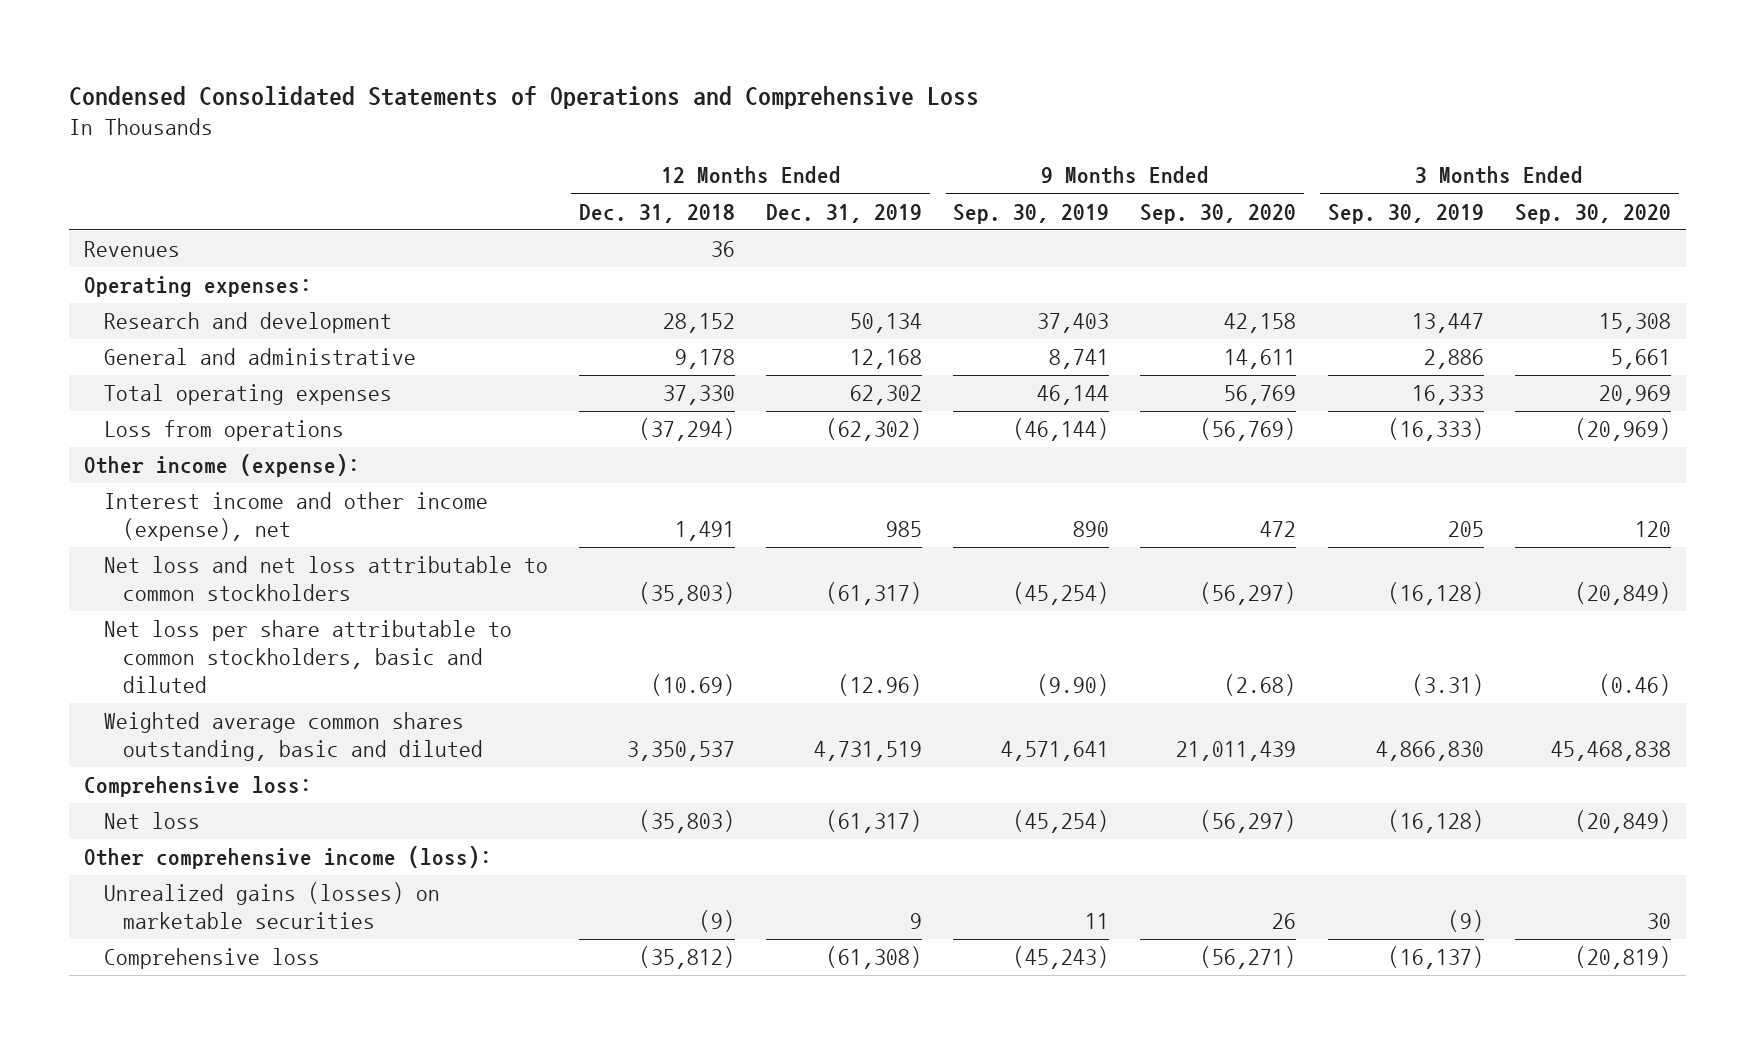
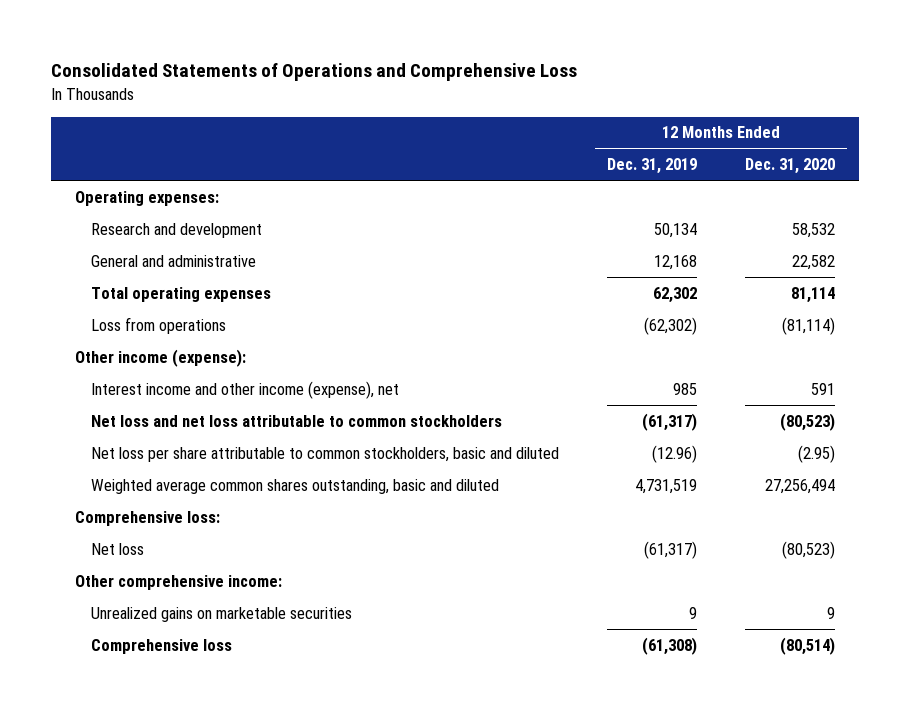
- Condensed Consolidated Statements of Operations and Comprehensive Loss
+ Consolidated Statements of Operations and Comprehensive Loss
- | 12 Months Ended Dec. 31, 2018 | 12 Months Ended Dec. 31, 2019 | 9 Months Ended Sep. 30, 2019 | 9 Months Ended Sep. 30, 2020 | 3 Months Ended Sep. 30, 2019 | 3 Months Ended Sep. 30, 2020
+ | 12 Months Ended Dec. 31, 2019 | 12 Months Ended Dec. 31, 2020
- Revenues | 36 | | | | |
- Other comprehensive income (loss):
- Unrealized gains (losses) on marketable securities | (9) | 9 | 11 | 26 | (9) | 30
+ Other comprehensive income:
+ Unrealized gains on marketable securities | 9 | 9

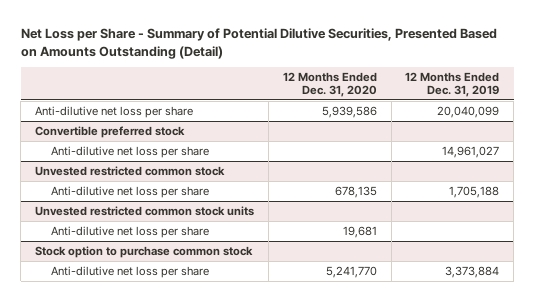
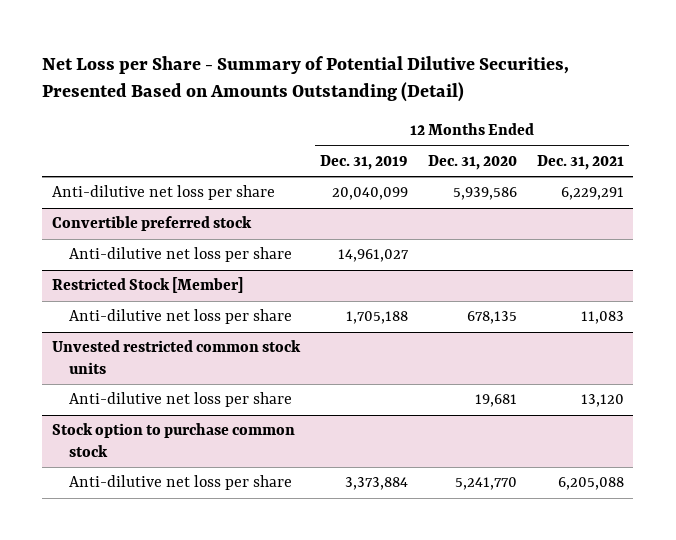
- | 12 Months Ended Dec. 31, 2020 | 12 Months Ended Dec. 31, 2019
+ | 12 Months Ended Dec. 31, 2019 | 12 Months Ended Dec. 31, 2020 | 12 Months Ended Dec. 31, 2021
- Unvested restricted common stock
+ Restricted Stock [Member]

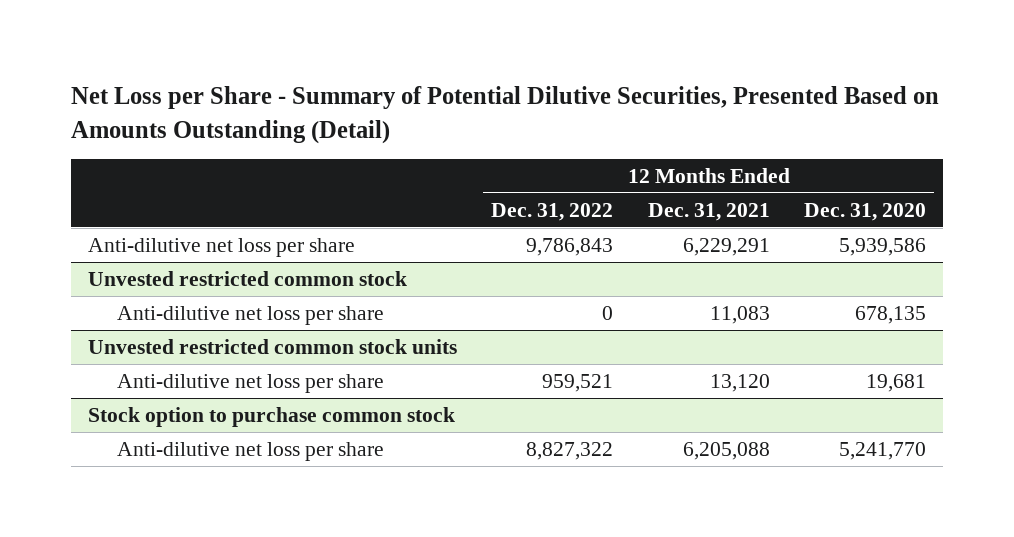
- | 12 Months Ended Dec. 31, 2019 | 12 Months Ended Dec. 31, 2020 | 12 Months Ended Dec. 31, 2021
+ | 12 Months Ended Dec. 31, 2022 | 12 Months Ended Dec. 31, 2021 | 12 Months Ended Dec. 31, 2020
- Convertible preferred stock
- Anti-dilutive net loss per share | 14,961,027 | |
- Restricted Stock [Member]
+ Unvested restricted common stock

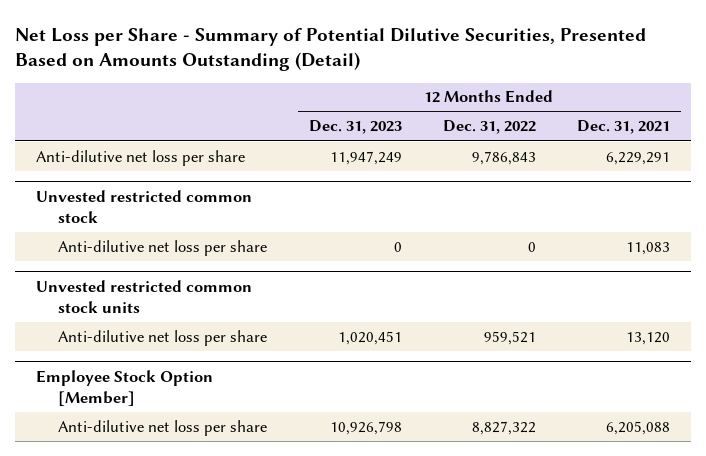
- | 12 Months Ended Dec. 31, 2022 | 12 Months Ended Dec. 31, 2021 | 12 Months Ended Dec. 31, 2020
+ | 12 Months Ended Dec. 31, 2023 | 12 Months Ended Dec. 31, 2022 | 12 Months Ended Dec. 31, 2021
- Stock option to purchase common stock
+ Employee Stock Option [Member]

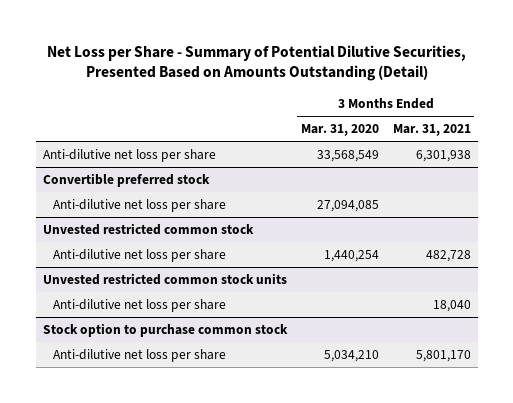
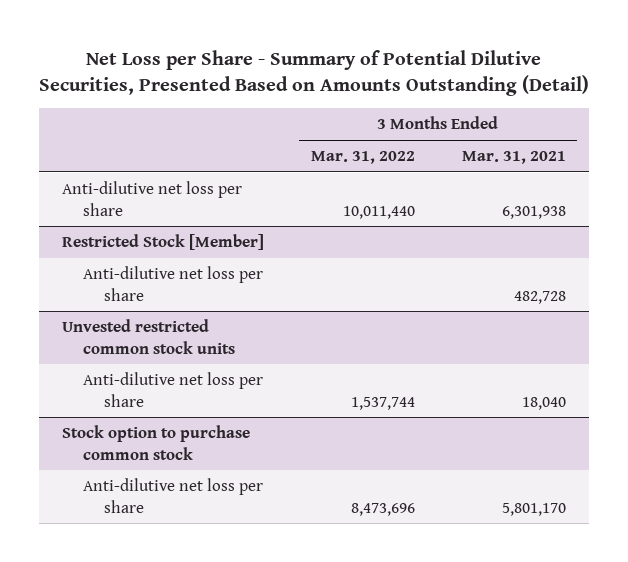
- | 3 Months Ended Mar. 31, 2020 | 3 Months Ended Mar. 31, 2021
+ | 3 Months Ended Mar. 31, 2022 | 3 Months Ended Mar. 31, 2021
- Convertible preferred stock
- Anti-dilutive net loss per share | 27,094,085 |
- Unvested restricted common stock
+ Restricted Stock [Member]

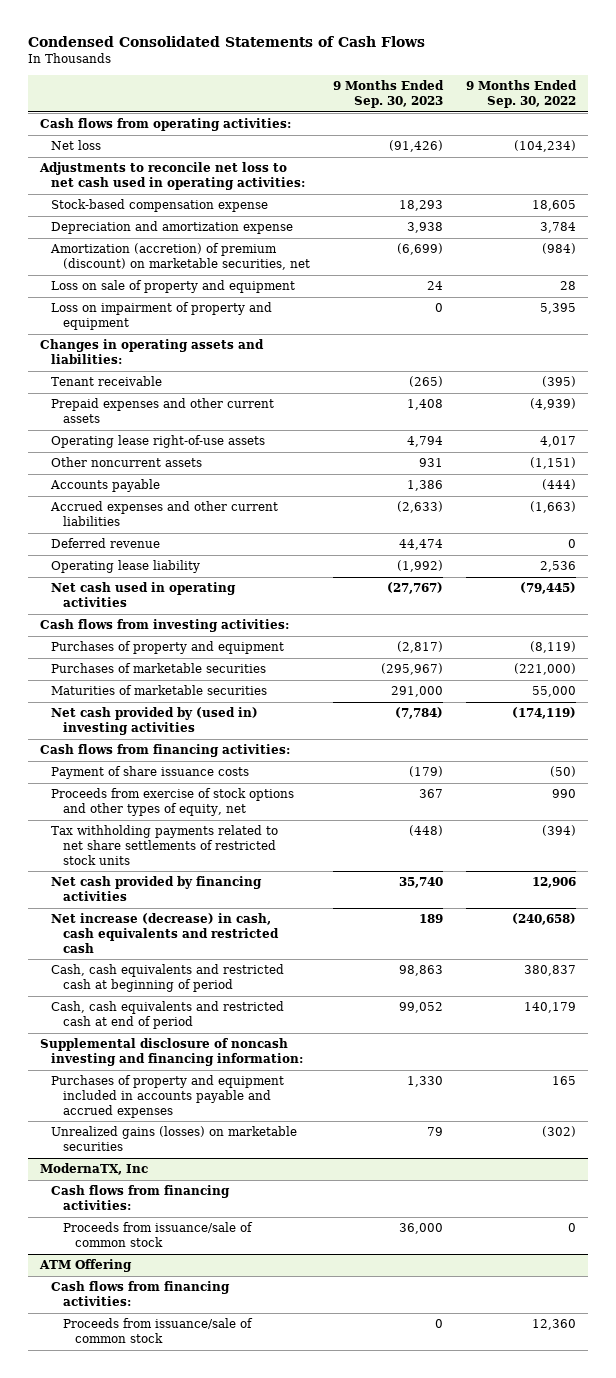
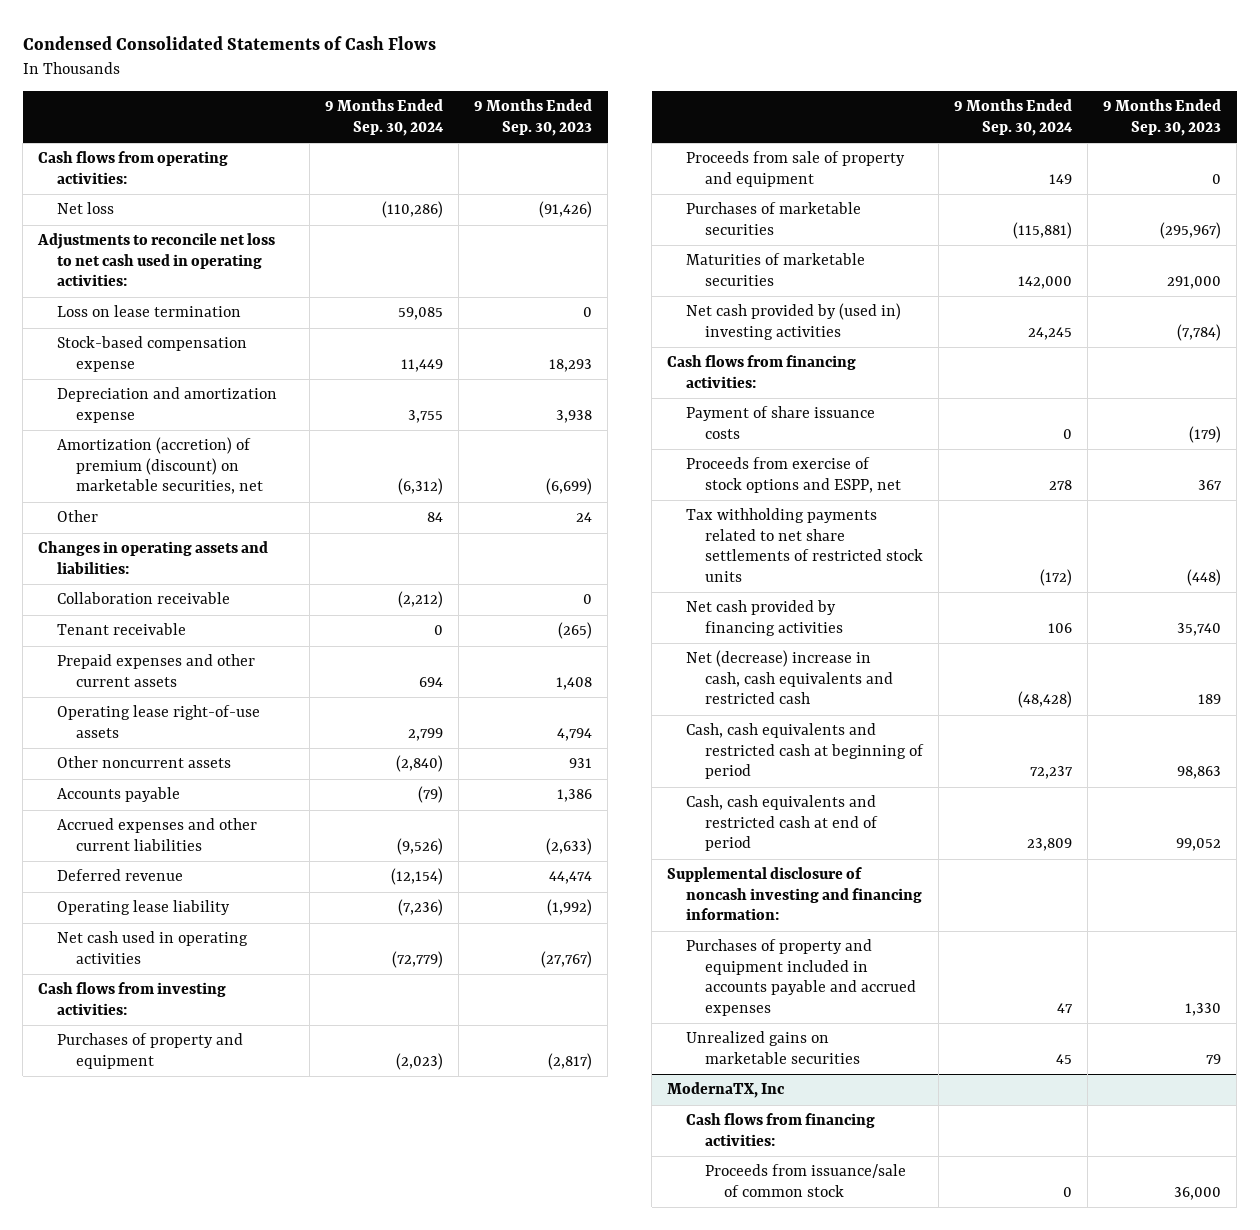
- | 9 Months Ended Sep. 30, 2023 | 9 Months Ended Sep. 30, 2022
+ | 9 Months Ended Sep. 30, 2024 | 9 Months Ended Sep. 30, 2023
+ Loss on lease termination | 59,085 | 0
- Loss on sale of property and equipment | 24 | 28
- Loss on impairment of property and equipment | 0 | 5,395
+ Other | 84 | 24
+ Collaboration receivable | (2,212) | 0
+ Proceeds from sale of property and equipment | 149 | 0
- Proceeds from exercise of stock options and other types of equity, net | 367 | 990
+ Proceeds from exercise of stock options and ESPP, net | 278 | 367
- Net increase (decrease) in cash, cash equivalents and restricted cash | 189 | (240,658)
+ Net (decrease) increase in cash, cash equivalents and restricted cash | (48,428) | 189
- Unrealized gains (losses) on marketable securities | 79 | (302)
+ Unrealized gains on marketable securities | 45 | 79
- ATM Offering
- Cash flows from financing activities:
- Proceeds from issuance/sale of common stock | 0 | 12,360

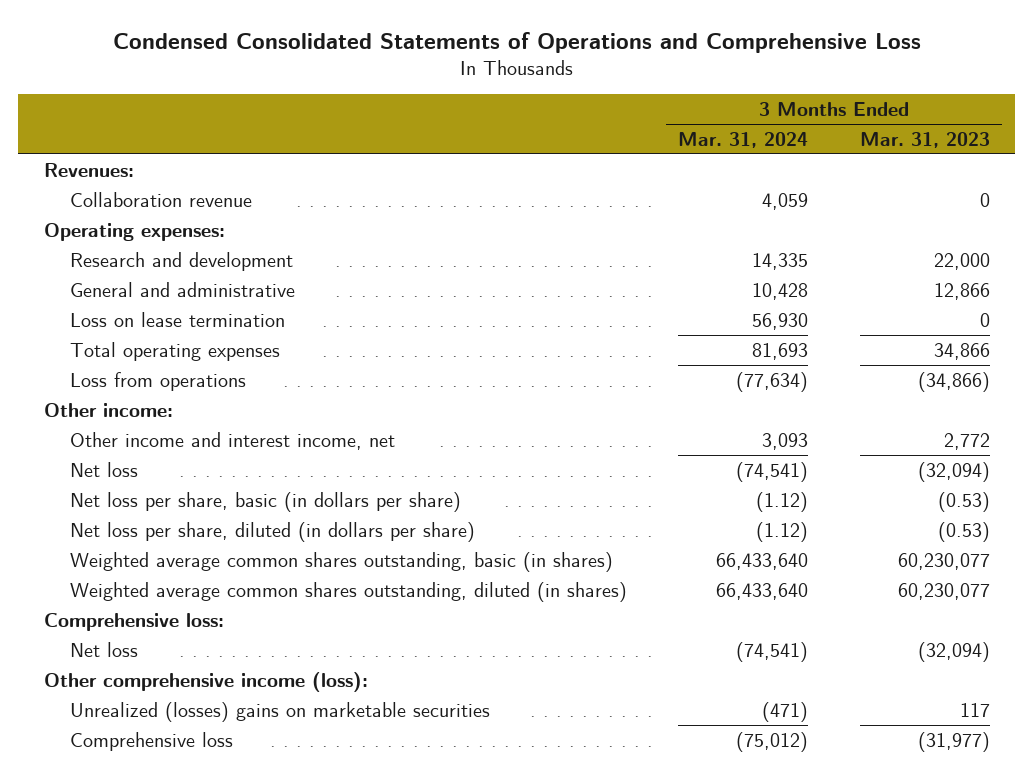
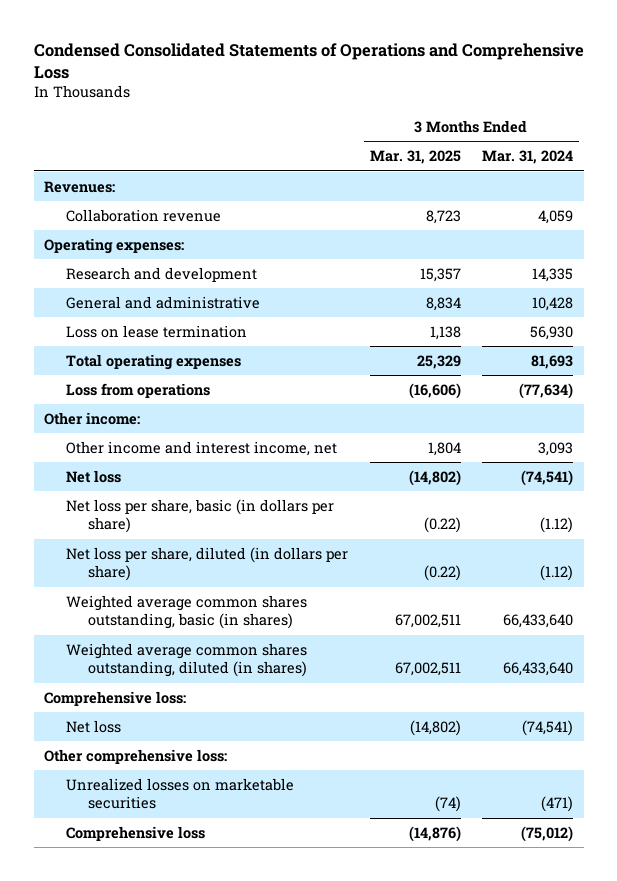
- | 3 Months Ended Mar. 31, 2024 | 3 Months Ended Mar. 31, 2023
+ | 3 Months Ended Mar. 31, 2025 | 3 Months Ended Mar. 31, 2024
- Other comprehensive income (loss):
- Unrealized (losses) gains on marketable securities | (471) | 117
+ Other comprehensive loss:
+ Unrealized losses on marketable securities | (74) | (471)

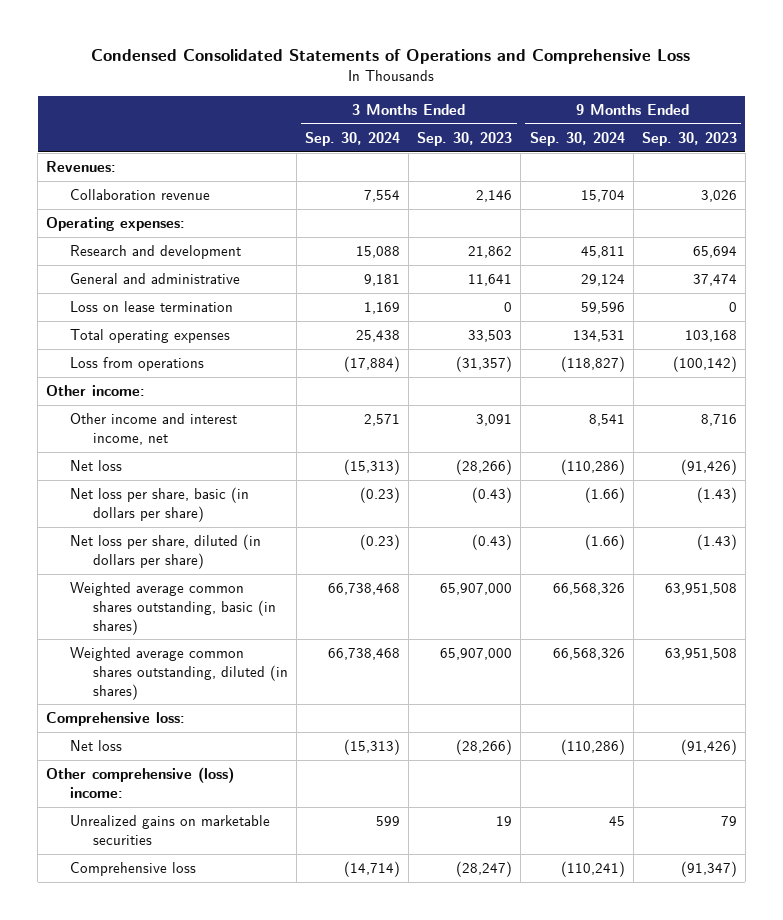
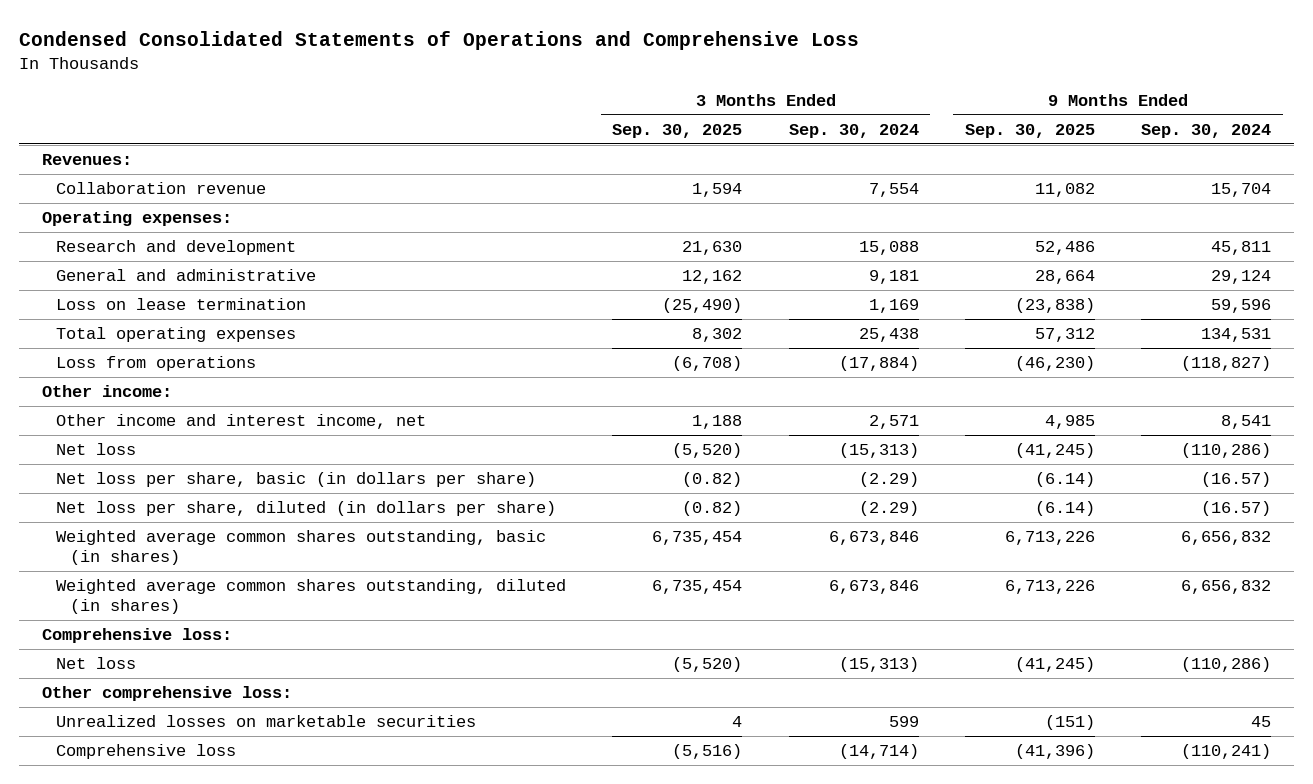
- | 3 Months Ended Sep. 30, 2024 | 3 Months Ended Sep. 30, 2023 | 9 Months Ended Sep. 30, 2024 | 9 Months Ended Sep. 30, 2023
+ | 3 Months Ended Sep. 30, 2025 | 3 Months Ended Sep. 30, 2024 | 9 Months Ended Sep. 30, 2025 | 9 Months Ended Sep. 30, 2024
- Net loss per share, basic (in dollars per share) | (0.23) | (0.43) | (1.66) | (1.43)
- Net loss per share, diluted (in dollars per share) | (0.23) | (0.43) | (1.66) | (1.43)
- Weighted average common shares outstanding, basic (in shares) | 66,738,468 | 65,907,000 | 66,568,326 | 63,951,508
- Weighted average common shares outstanding, diluted (in shares) | 66,738,468 | 65,907,000 | 66,568,326 | 63,951,508
+ Net loss per share, basic (in dollars per share) | (0.82) | (2.29) | (6.14) | (16.57)
+ Net loss per share, diluted (in dollars per share) | (0.82) | (2.29) | (6.14) | (16.57)
+ Weighted average common shares outstanding, basic (in shares) | 6,735,454 | 6,673,846 | 6,713,226 | 6,656,832
+ Weighted average common shares outstanding, diluted (in shares) | 6,735,454 | 6,673,846 | 6,713,226 | 6,656,832
- Other comprehensive (loss) income:
- Unrealized gains on marketable securities | 599 | 19 | 45 | 79
+ Other comprehensive loss:
+ Unrealized losses on marketable securities | 4 | 599 | (151) | 45

